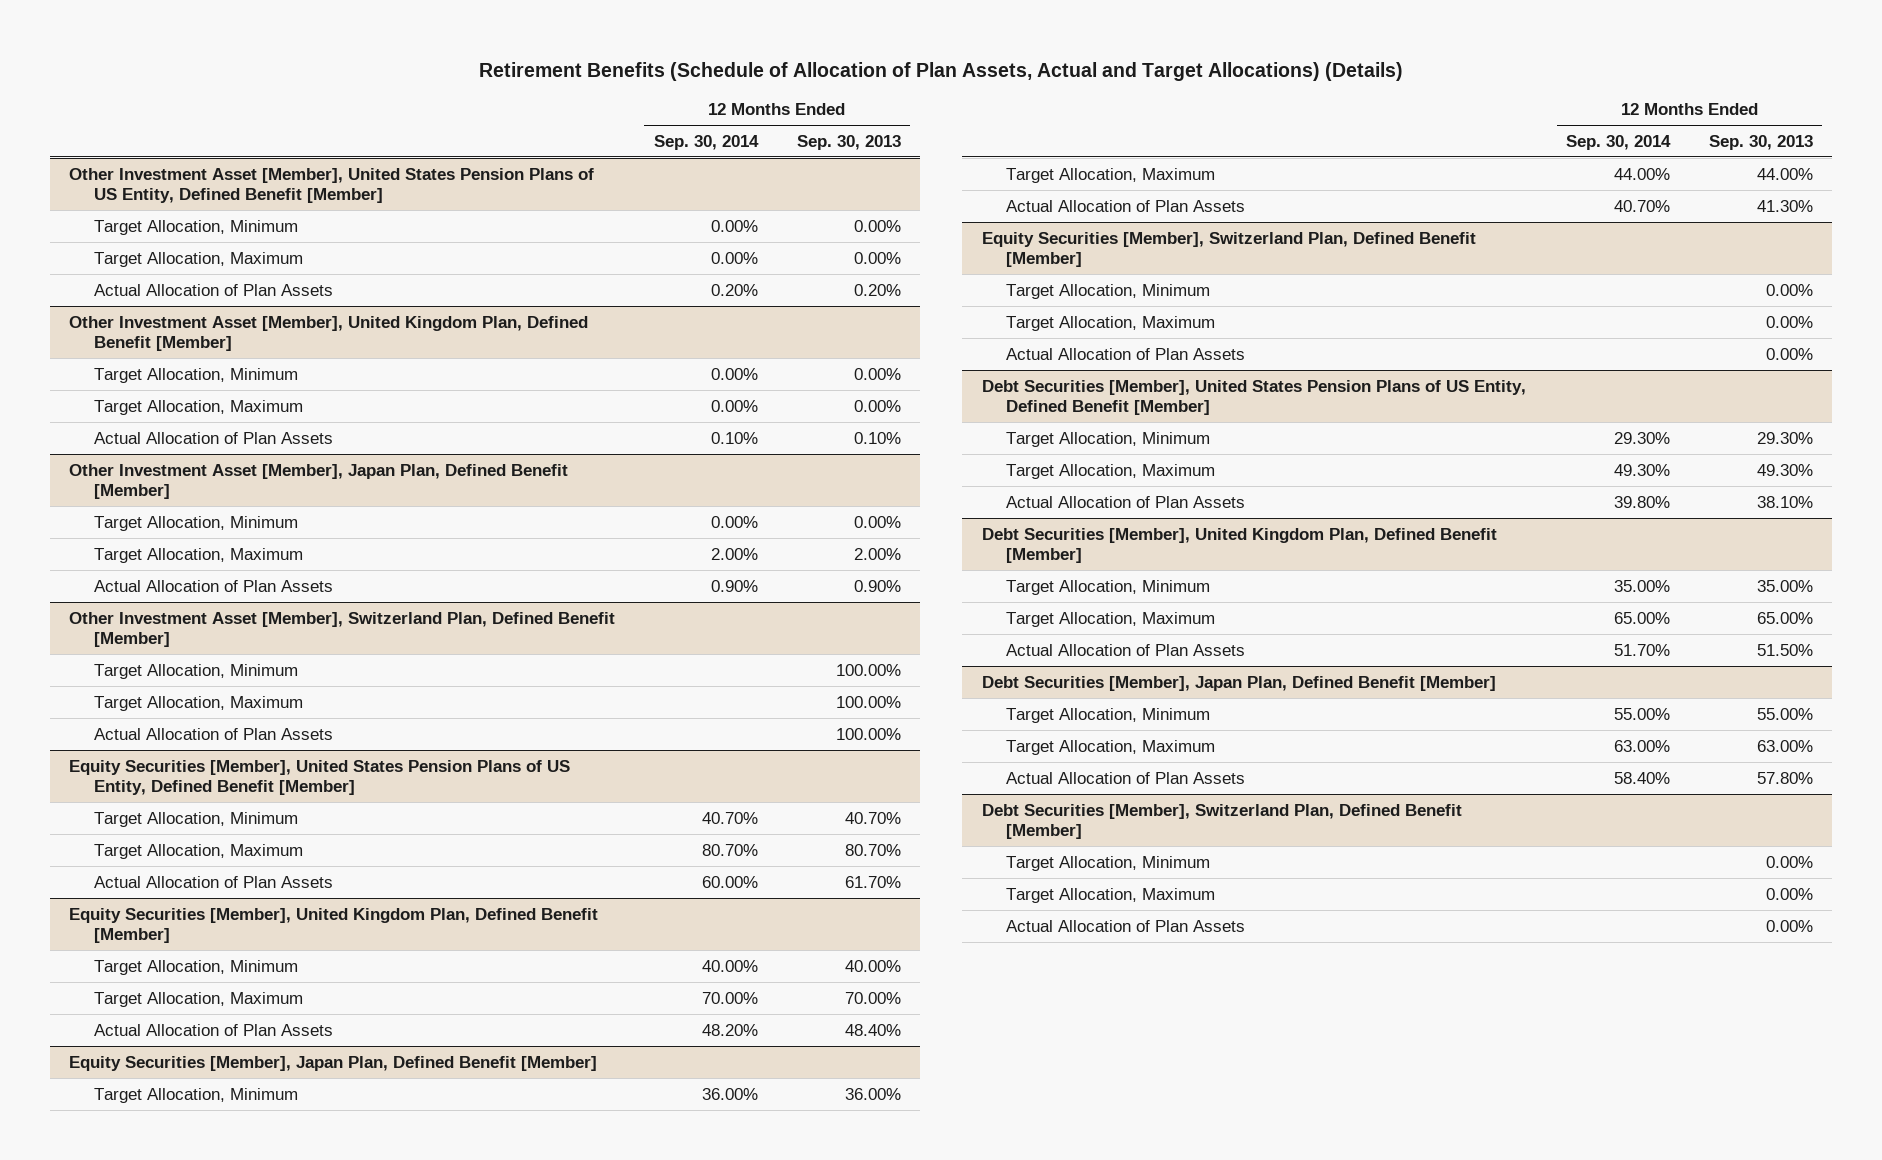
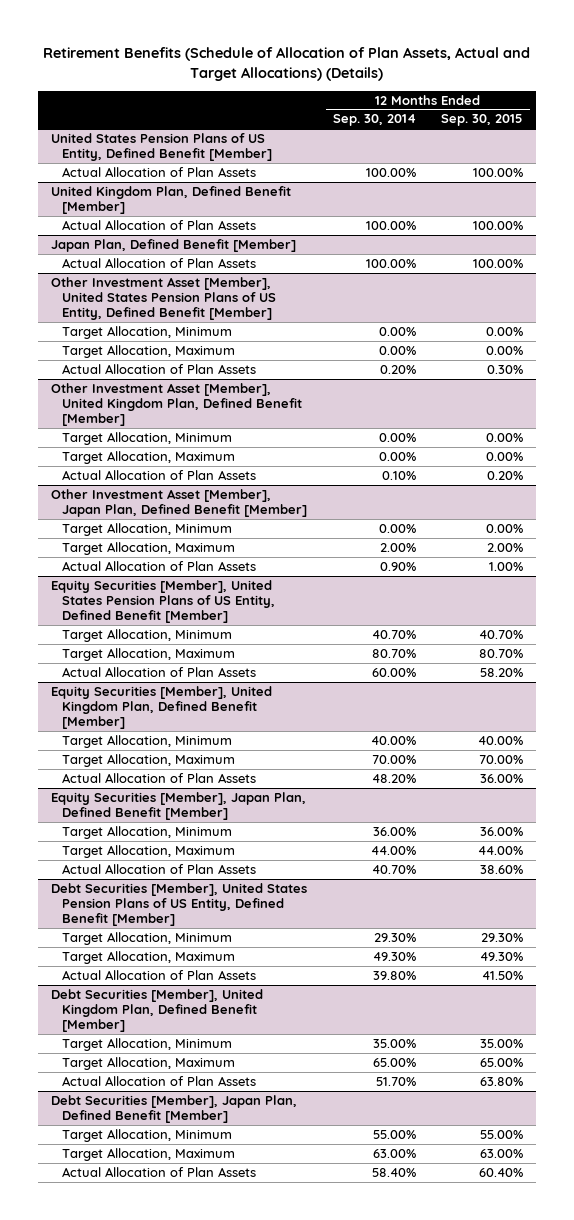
- | 12 Months Ended Sep. 30, 2014 | 12 Months Ended Sep. 30, 2013
+ | 12 Months Ended Sep. 30, 2014 | 12 Months Ended Sep. 30, 2015
+ United States Pension Plans of US Entity, Defined Benefit [Member]
+ Actual Allocation of Plan Assets | 100.00% | 100.00%
+ United Kingdom Plan, Defined Benefit [Member]
+ Actual Allocation of Plan Assets | 100.00% | 100.00%
+ Japan Plan, Defined Benefit [Member]
+ Actual Allocation of Plan Assets | 100.00% | 100.00%
- Other Investment Asset [Member], Switzerland Plan, Defined Benefit [Member]
- Target Allocation, Minimum | | 100.00%
- Target Allocation, Maximum | | 100.00%
- Actual Allocation of Plan Assets | | 100.00%
- Equity Securities [Member], Switzerland Plan, Defined Benefit [Member]
- Target Allocation, Minimum | | 0.00%
- Target Allocation, Maximum | | 0.00%
- Actual Allocation of Plan Assets | | 0.00%
- Debt Securities [Member], Switzerland Plan, Defined Benefit [Member]
- Target Allocation, Minimum | | 0.00%
- Target Allocation, Maximum | | 0.00%
- Actual Allocation of Plan Assets | | 0.00%

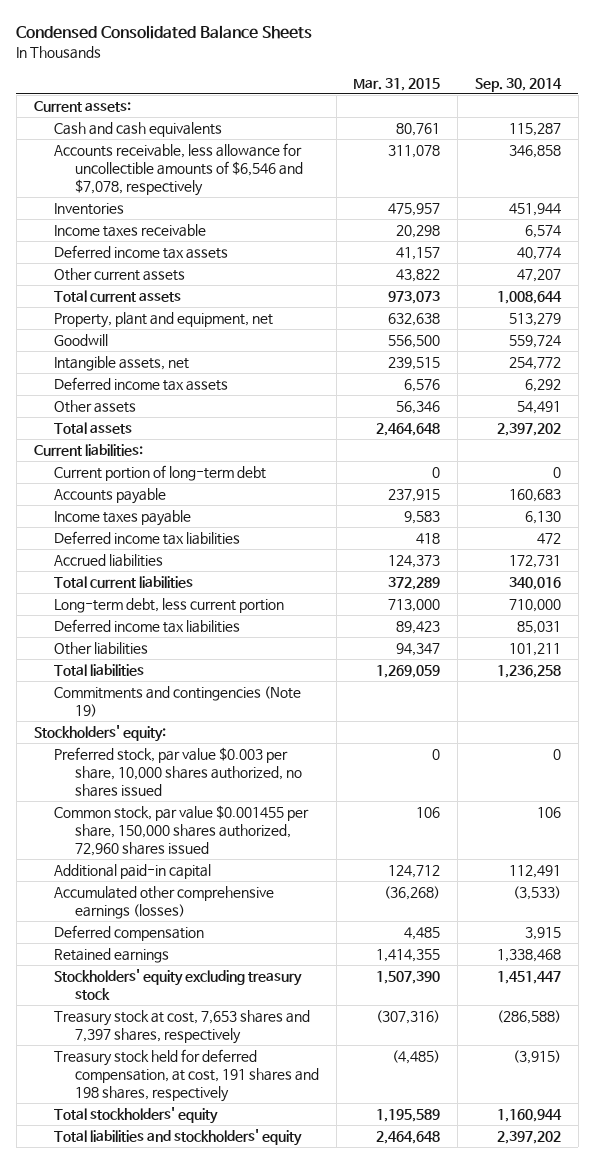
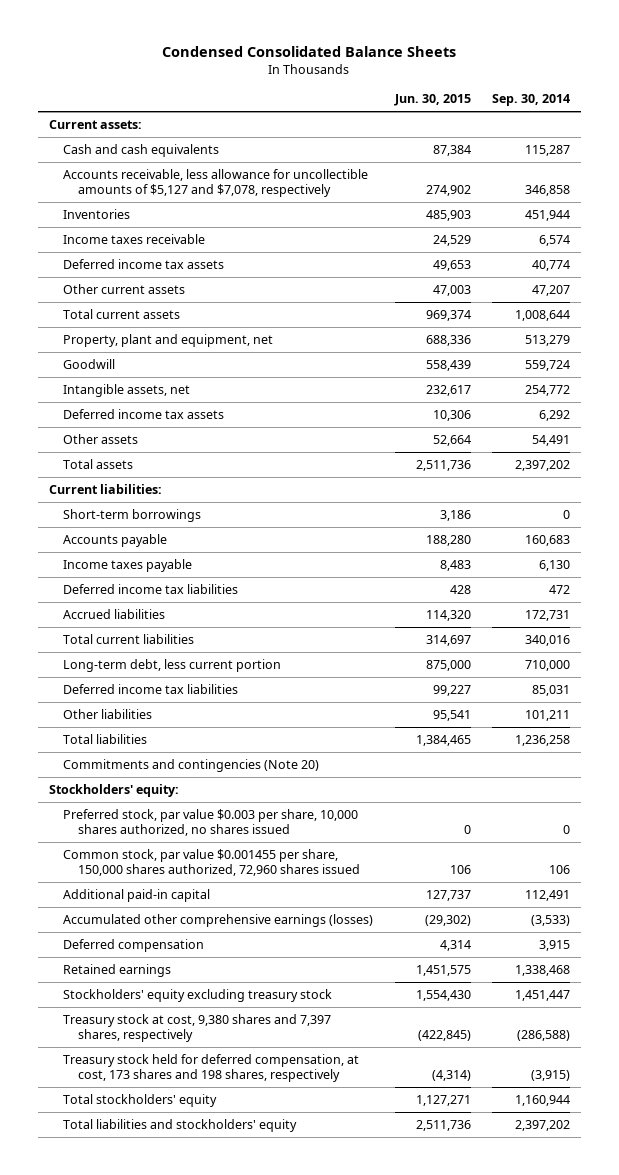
- | Mar. 31, 2015 | Sep. 30, 2014
+ | Jun. 30, 2015 | Sep. 30, 2014
- Accounts receivable, less allowance for uncollectible amounts of $6,546 and $7,078, respectively | 311,078 | 346,858
+ Accounts receivable, less allowance for uncollectible amounts of $5,127 and $7,078, respectively | 274,902 | 346,858
- Current portion of long-term debt | 0 | 0
+ Short-term borrowings | 3,186 | 0
- Commitments and contingencies (Note 19)
+ Commitments and contingencies (Note 20)
- Treasury stock at cost, 7,653 shares and 7,397 shares, respectively | (307,316) | (286,588)
- Treasury stock held for deferred compensation, at cost, 191 shares and 198 shares, respectively | (4,485) | (3,915)
+ Treasury stock at cost, 9,380 shares and 7,397 shares, respectively | (422,845) | (286,588)
+ Treasury stock held for deferred compensation, at cost, 173 shares and 198 shares, respectively | (4,314) | (3,915)

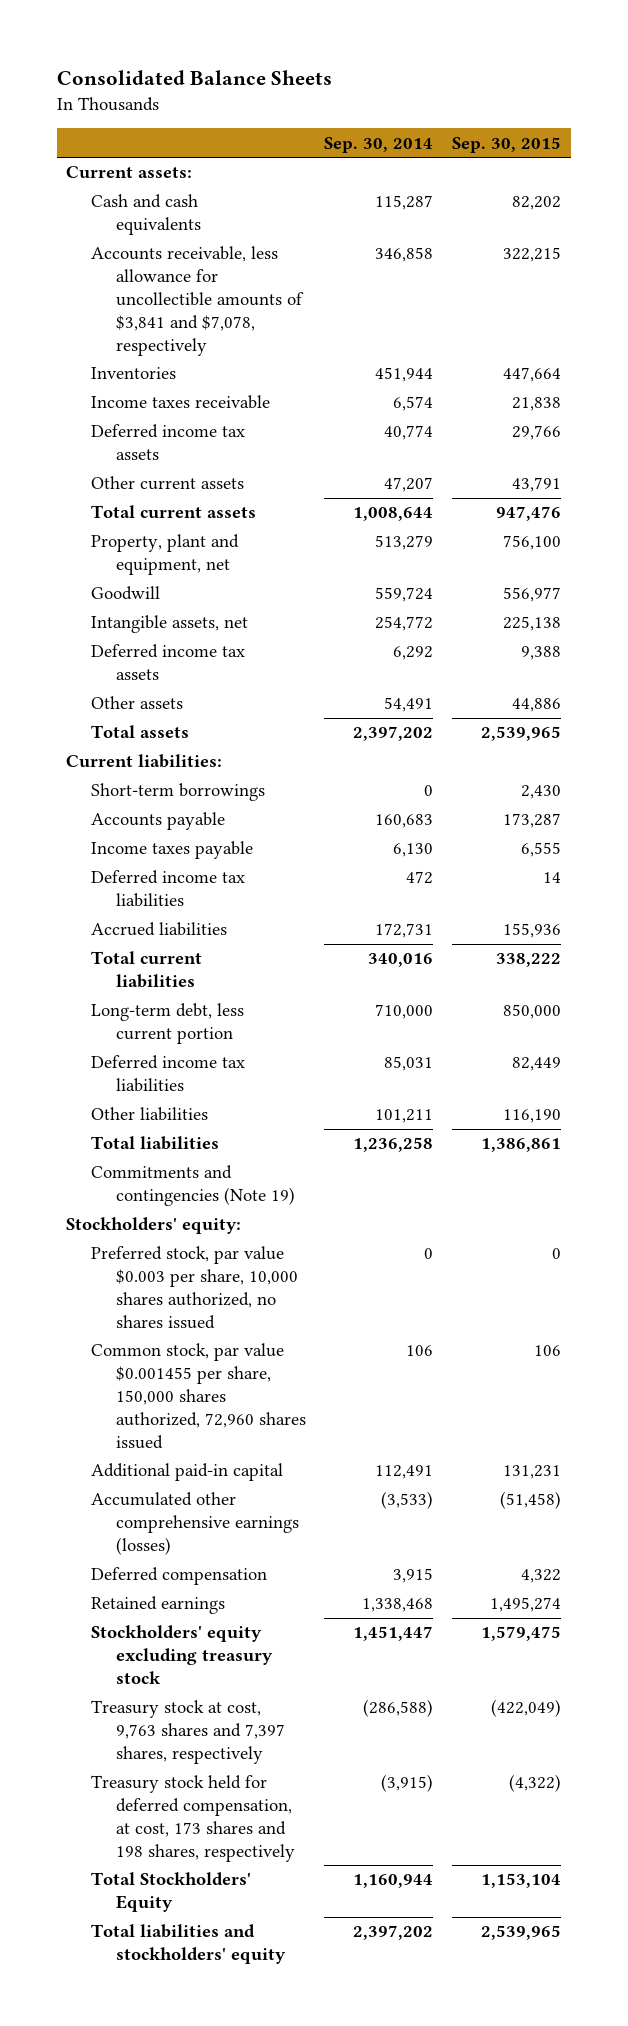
- Condensed Consolidated Balance Sheets
+ Consolidated Balance Sheets
- | Jun. 30, 2015 | Sep. 30, 2014
+ | Sep. 30, 2014 | Sep. 30, 2015
- Accounts receivable, less allowance for uncollectible amounts of $5,127 and $7,078, respectively | 274,902 | 346,858
+ Accounts receivable, less allowance for uncollectible amounts of $3,841 and $7,078, respectively | 346,858 | 322,215
- Commitments and contingencies (Note 20)
+ Commitments and contingencies (Note 19)
- Treasury stock at cost, 9,380 shares and 7,397 shares, respectively | (422,845) | (286,588)
+ Treasury stock at cost, 9,763 shares and 7,397 shares, respectively | (286,588) | (422,049)
- Total stockholders' equity | 1,127,271 | 1,160,944
+ Total Stockholders' Equity | 1,160,944 | 1,153,104

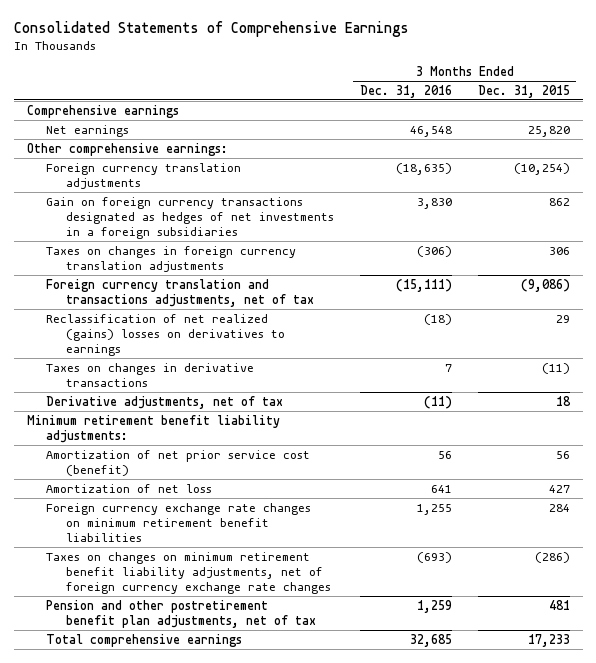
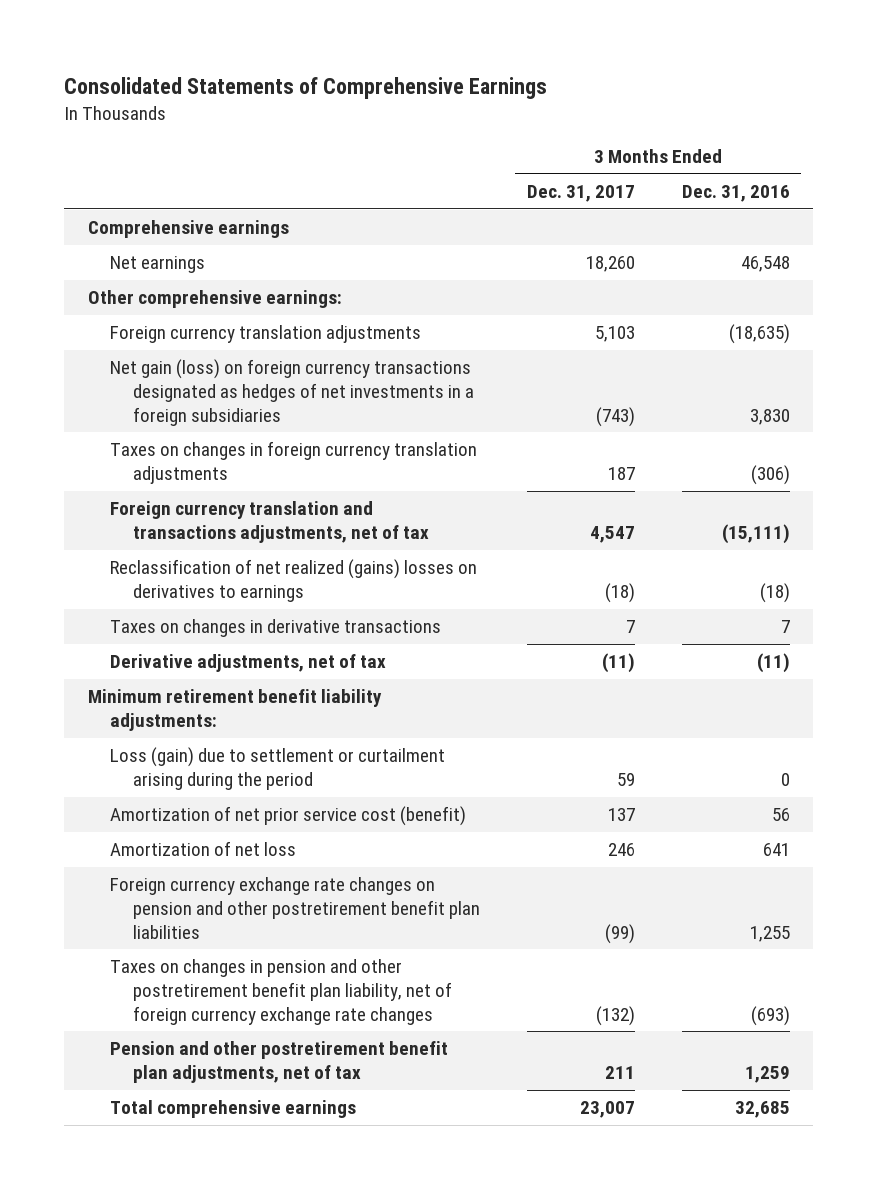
- | 3 Months Ended Dec. 31, 2016 | 3 Months Ended Dec. 31, 2015
+ | 3 Months Ended Dec. 31, 2017 | 3 Months Ended Dec. 31, 2016
- Gain on foreign currency transactions designated as hedges of net investments in a foreign subsidiaries | 3,830 | 862
+ Net gain (loss) on foreign currency transactions designated as hedges of net investments in a foreign subsidiaries | (743) | 3,830
+ Loss (gain) due to settlement or curtailment arising during the period | 59 | 0
- Foreign currency exchange rate changes on minimum retirement benefit liabilities | 1,255 | 284
- Taxes on changes on minimum retirement benefit liability adjustments, net of foreign currency exchange rate changes | (693) | (286)
+ Foreign currency exchange rate changes on pension and other postretirement benefit plan liabilities | (99) | 1,255
+ Taxes on changes in pension and other postretirement benefit plan liability, net of foreign currency exchange rate changes | (132) | (693)

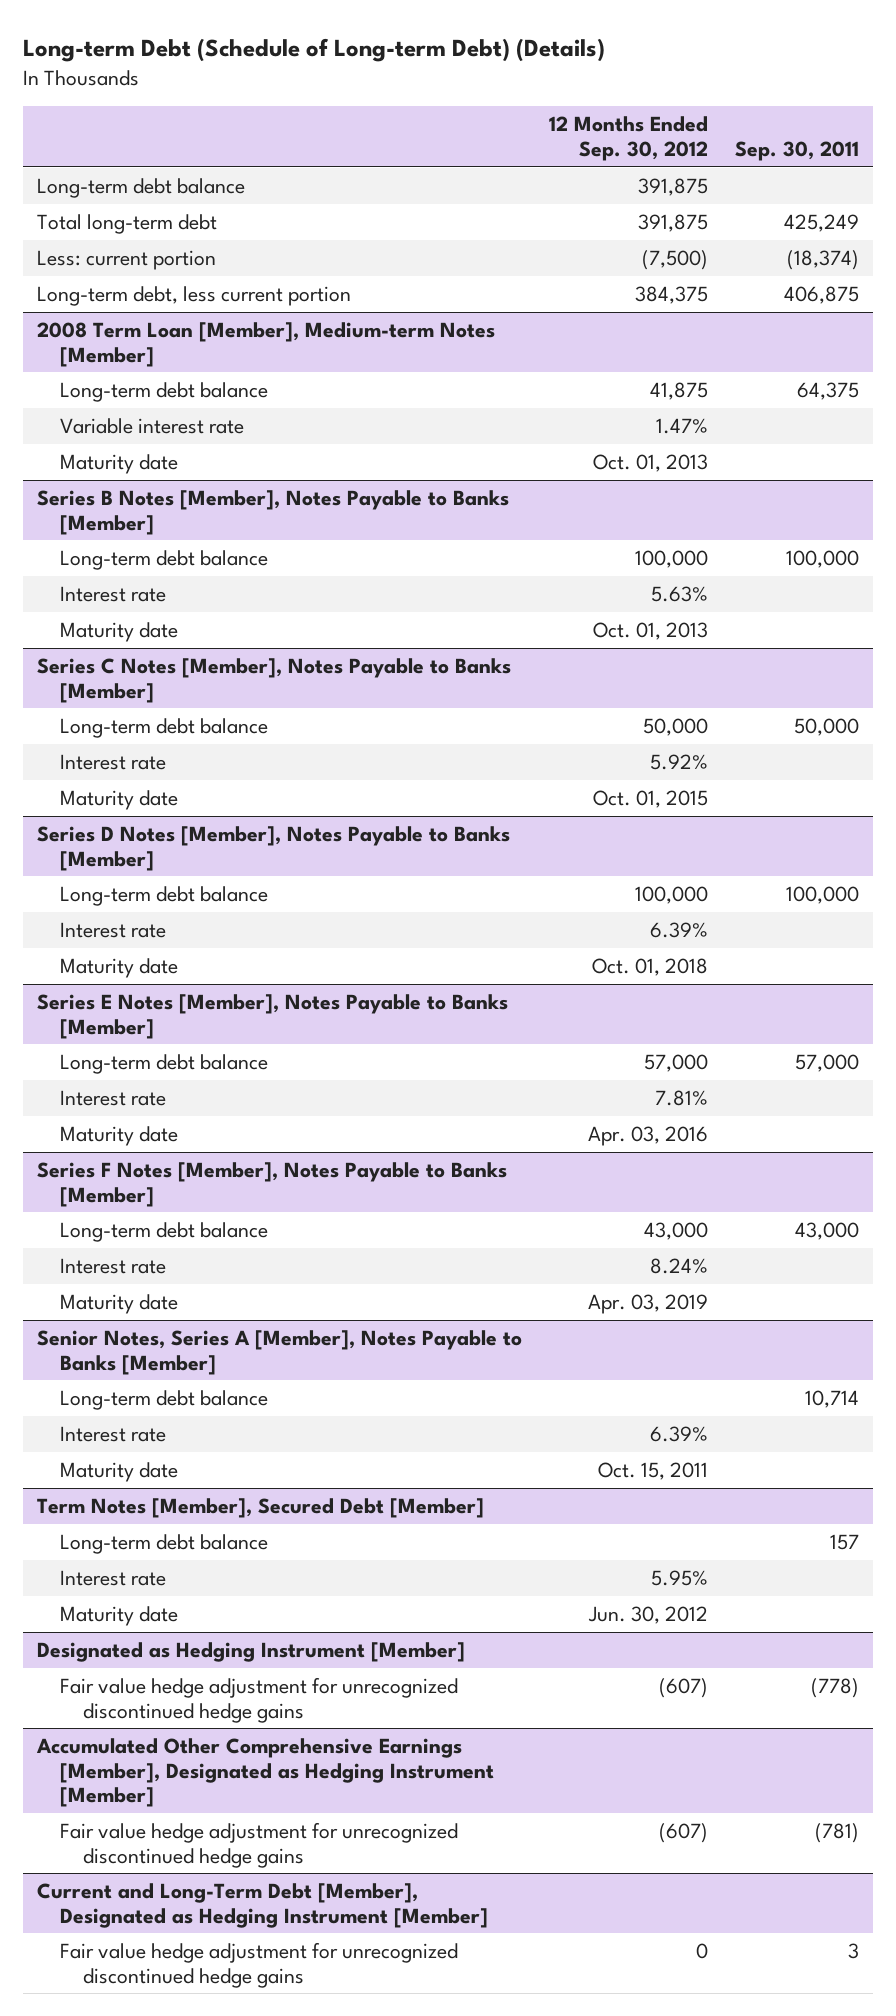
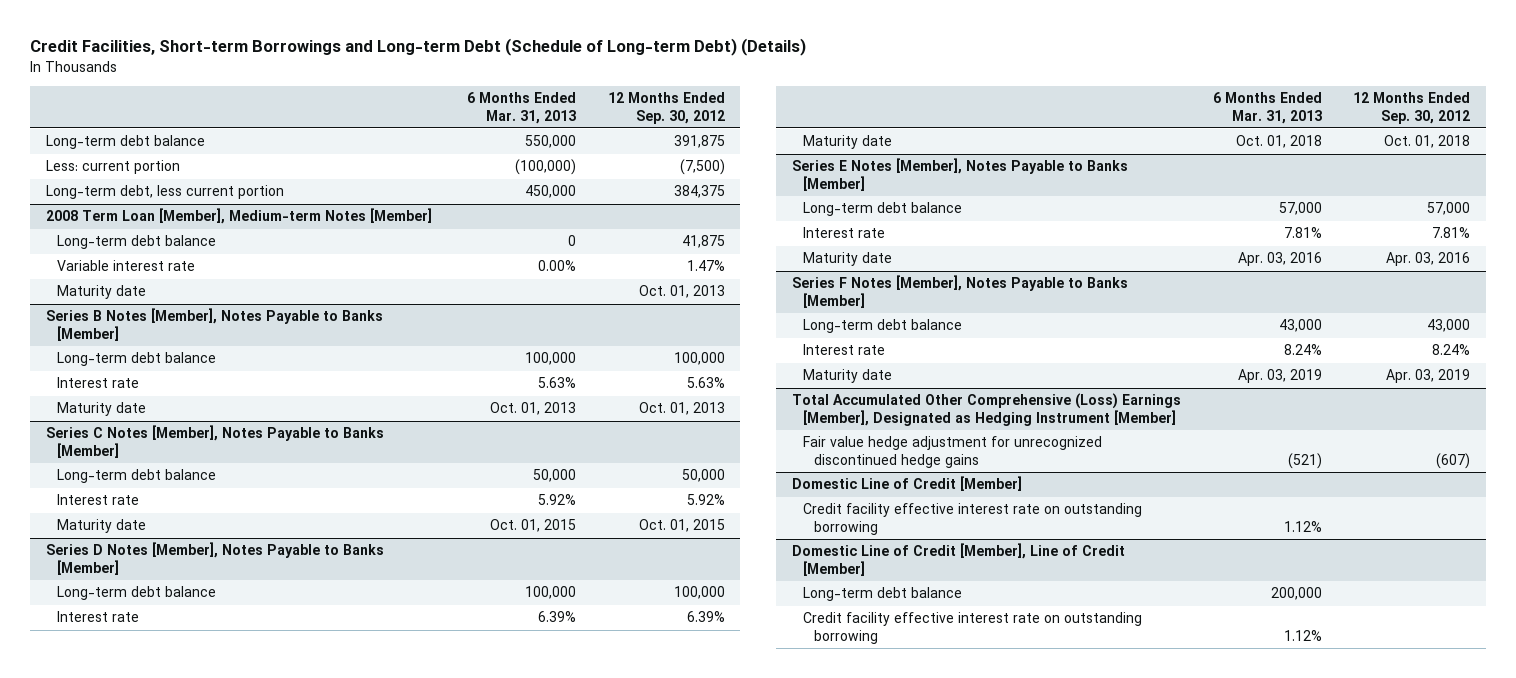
- Long-term Debt (Schedule of Long-term Debt) (Details)
+ Credit Facilities, Short-term Borrowings and Long-term Debt (Schedule of Long-term Debt) (Details)
- | 12 Months Ended Sep. 30, 2012 | Sep. 30, 2011
+ | 6 Months Ended Mar. 31, 2013 | 12 Months Ended Sep. 30, 2012
- Total long-term debt | 391,875 | 425,249
- Senior Notes, Series A [Member], Notes Payable to Banks [Member]
- Long-term debt balance | | 10,714
- Interest rate | 6.39% |
- Maturity date | Oct. 15, 2011 |
- Term Notes [Member], Secured Debt [Member]
- Long-term debt balance | | 157
- Interest rate | 5.95% |
- Maturity date | Jun. 30, 2012 |
- Designated as Hedging Instrument [Member]
- Fair value hedge adjustment for unrecognized discontinued hedge gains | (607) | (778)
- Accumulated Other Comprehensive Earnings [Member], Designated as Hedging Instrument [Member]
+ Total Accumulated Other Comprehensive (Loss) Earnings [Member], Designated as Hedging Instrument [Member]
- Current and Long-Term Debt [Member], Designated as Hedging Instrument [Member]
- Fair value hedge adjustment for unrecognized discontinued hedge gains | 0 | 3
+ Domestic Line of Credit [Member]
+ Credit facility effective interest rate on outstanding borrowing | 1.12% |
+ Domestic Line of Credit [Member], Line of Credit [Member]
+ Long-term debt balance | 200,000 |
+ Credit facility effective interest rate on outstanding borrowing | 1.12% |

